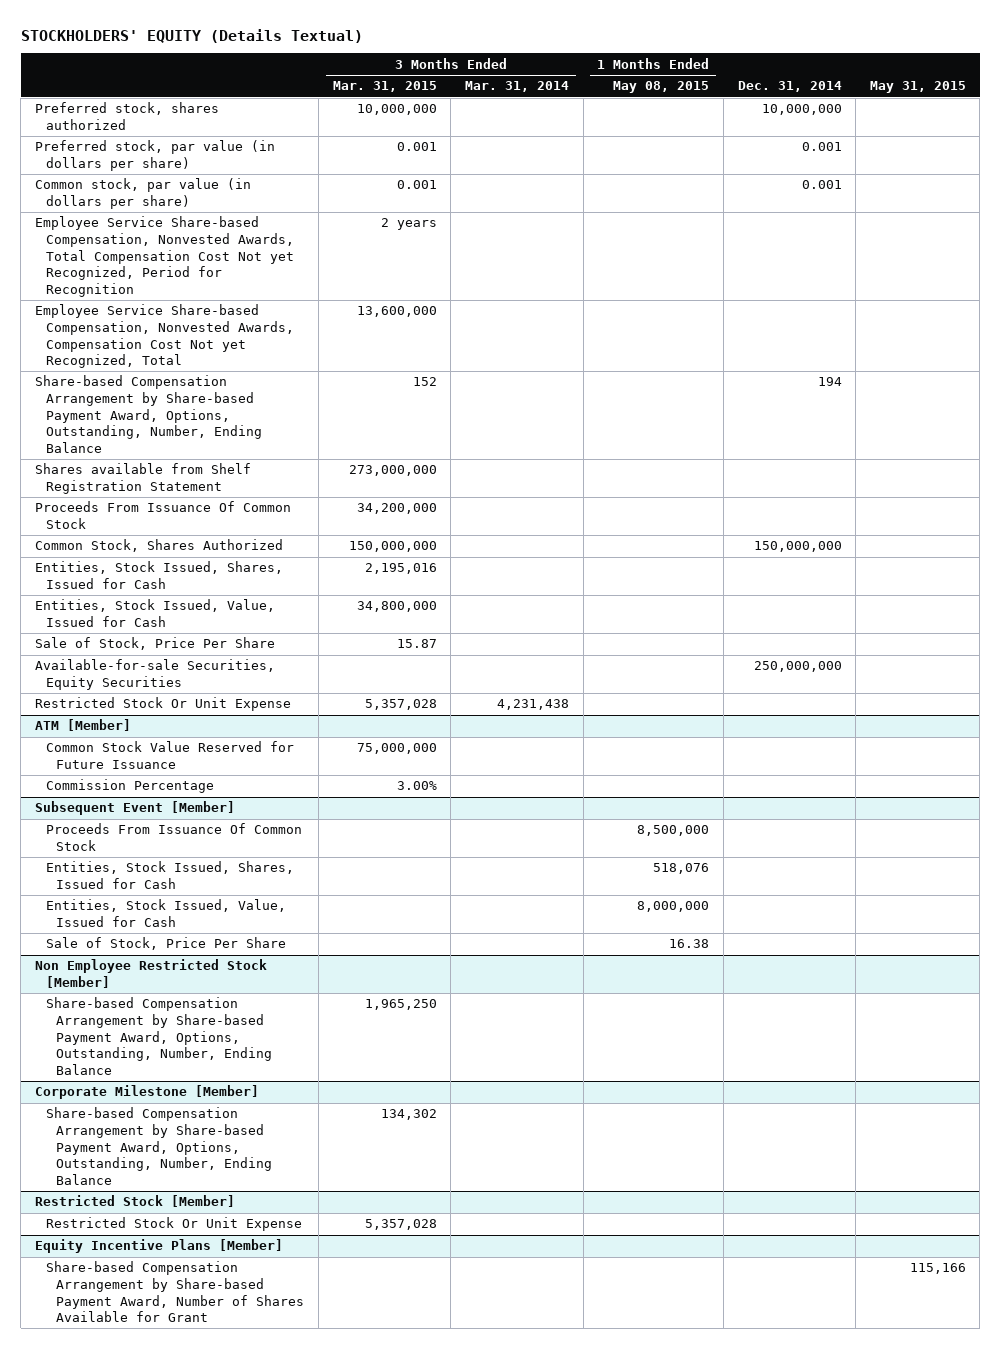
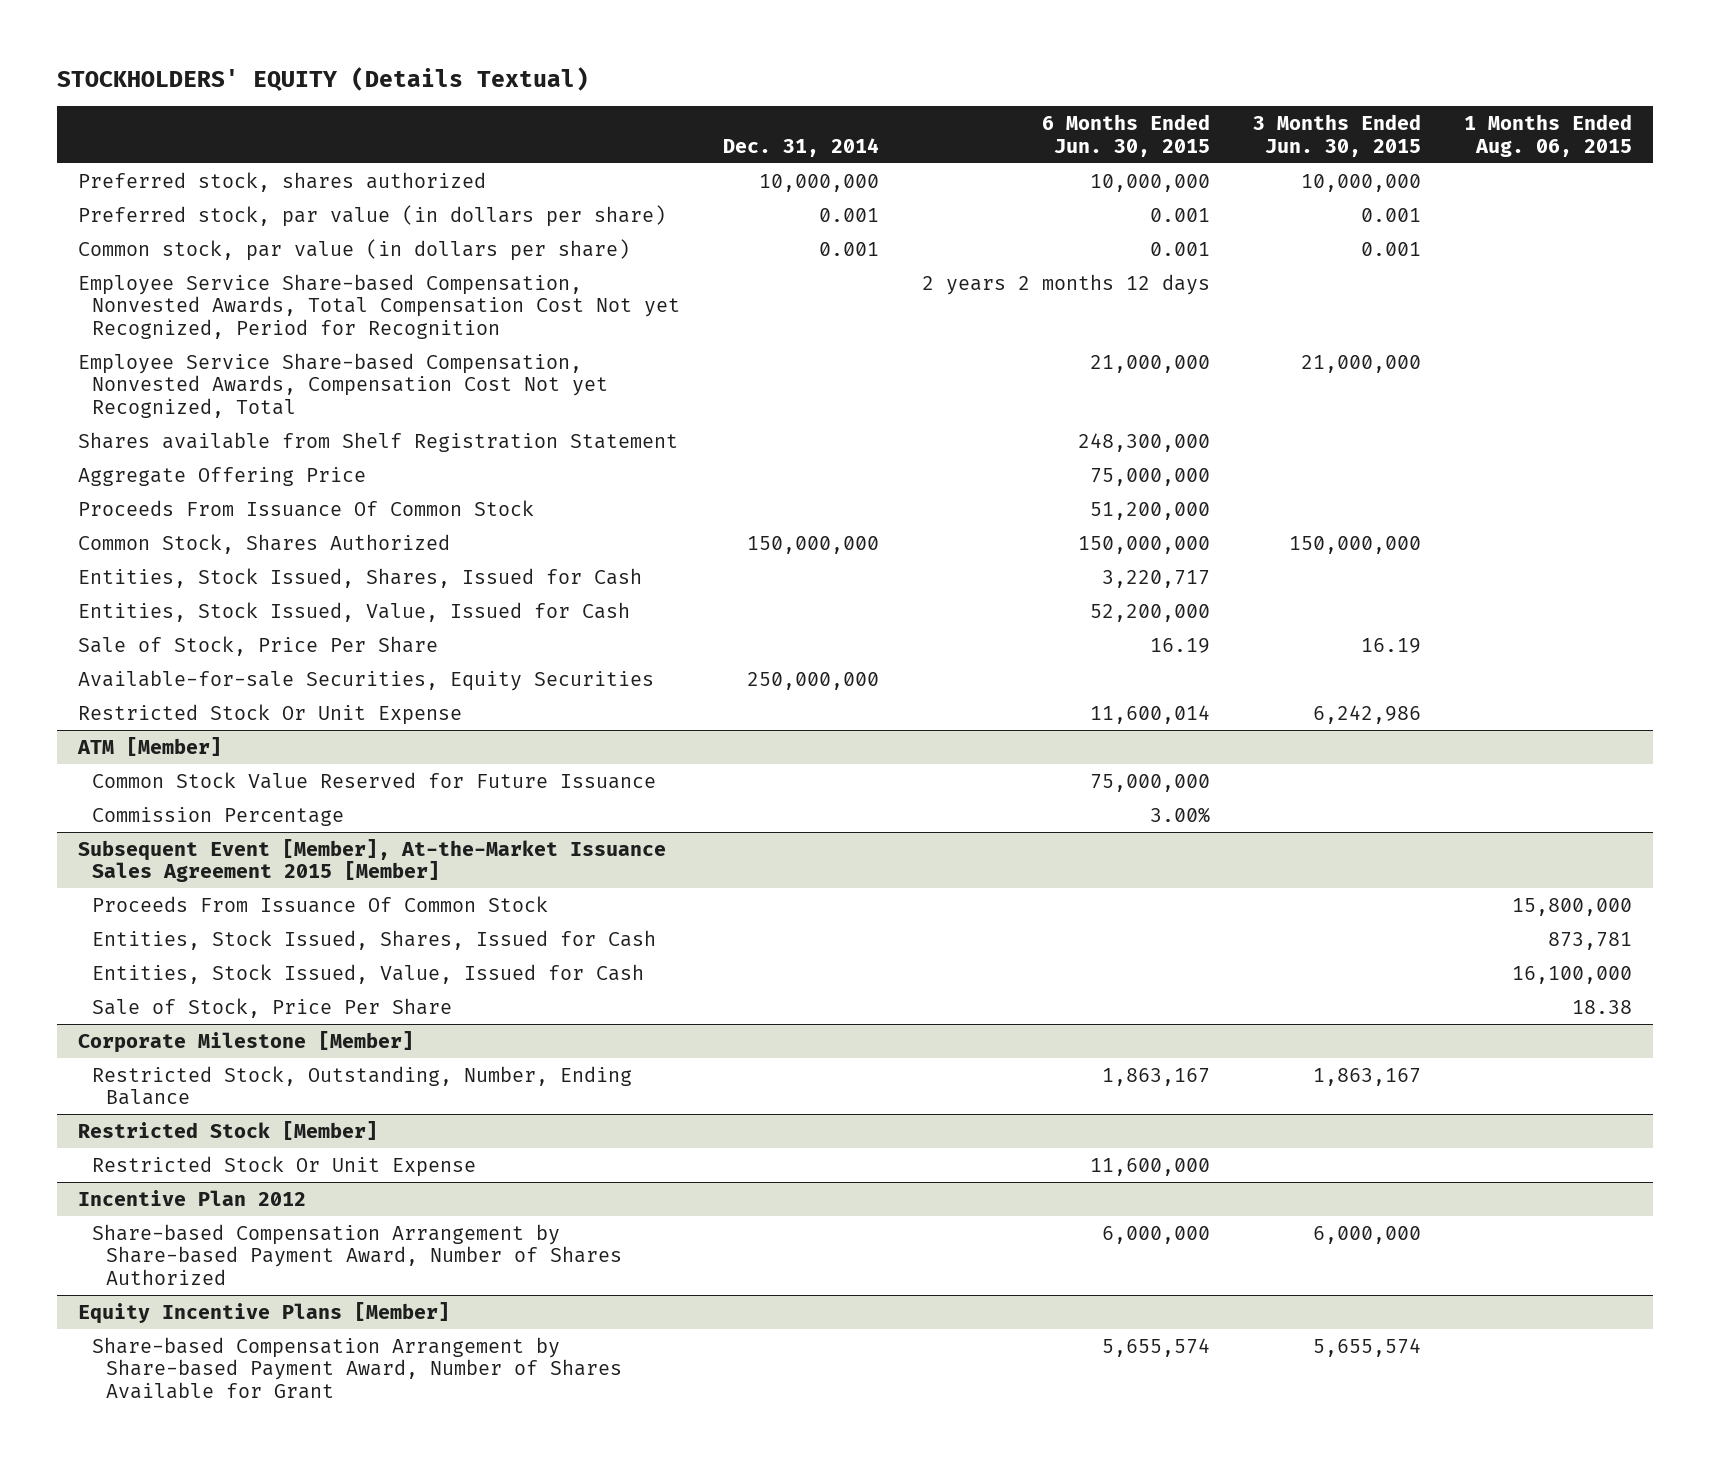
- | 3 Months Ended Mar. 31, 2015 | 3 Months Ended Mar. 31, 2014 | 1 Months Ended May 08, 2015 | Dec. 31, 2014 | May 31, 2015
+ | Dec. 31, 2014 | 6 Months Ended Jun. 30, 2015 | 3 Months Ended Jun. 30, 2015 | 1 Months Ended Aug. 06, 2015
- Share-based Compensation Arrangement by Share-based Payment Award, Options, Outstanding, Number, Ending Balance | 152 | | | 194 |
+ Aggregate Offering Price | | 75,000,000 | |
- Subsequent Event [Member]
+ Subsequent Event [Member], At-the-Market Issuance Sales Agreement 2015 [Member]
- Non Employee Restricted Stock [Member]
- Share-based Compensation Arrangement by Share-based Payment Award, Options, Outstanding, Number, Ending Balance | 1,965,250 | | | |
@ Corporate Milestone [Member]
- Share-based Compensation Arrangement by Share-based Payment Award, Options, Outstanding, Number, Ending Balance | 134,302 | | | |
+ Restricted Stock, Outstanding, Number, Ending Balance | | 1,863,167 | 1,863,167 |
+ Incentive Plan 2012
+ Share-based Compensation Arrangement by Share-based Payment Award, Number of Shares Authorized | | 6,000,000 | 6,000,000 |

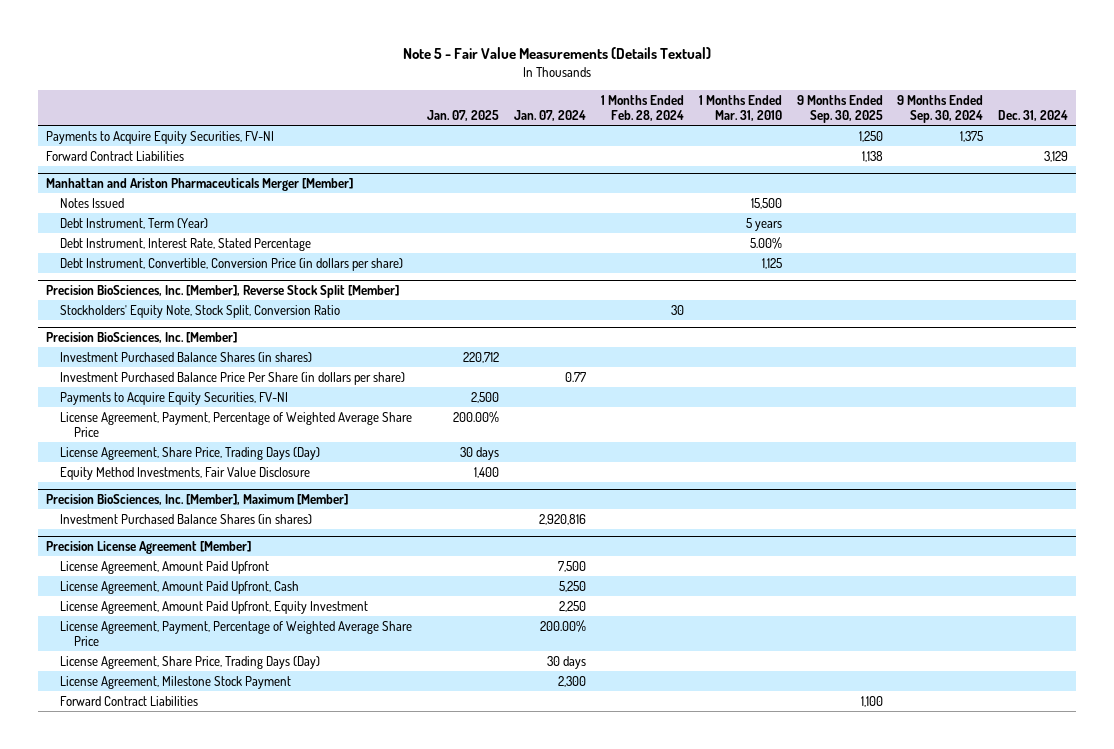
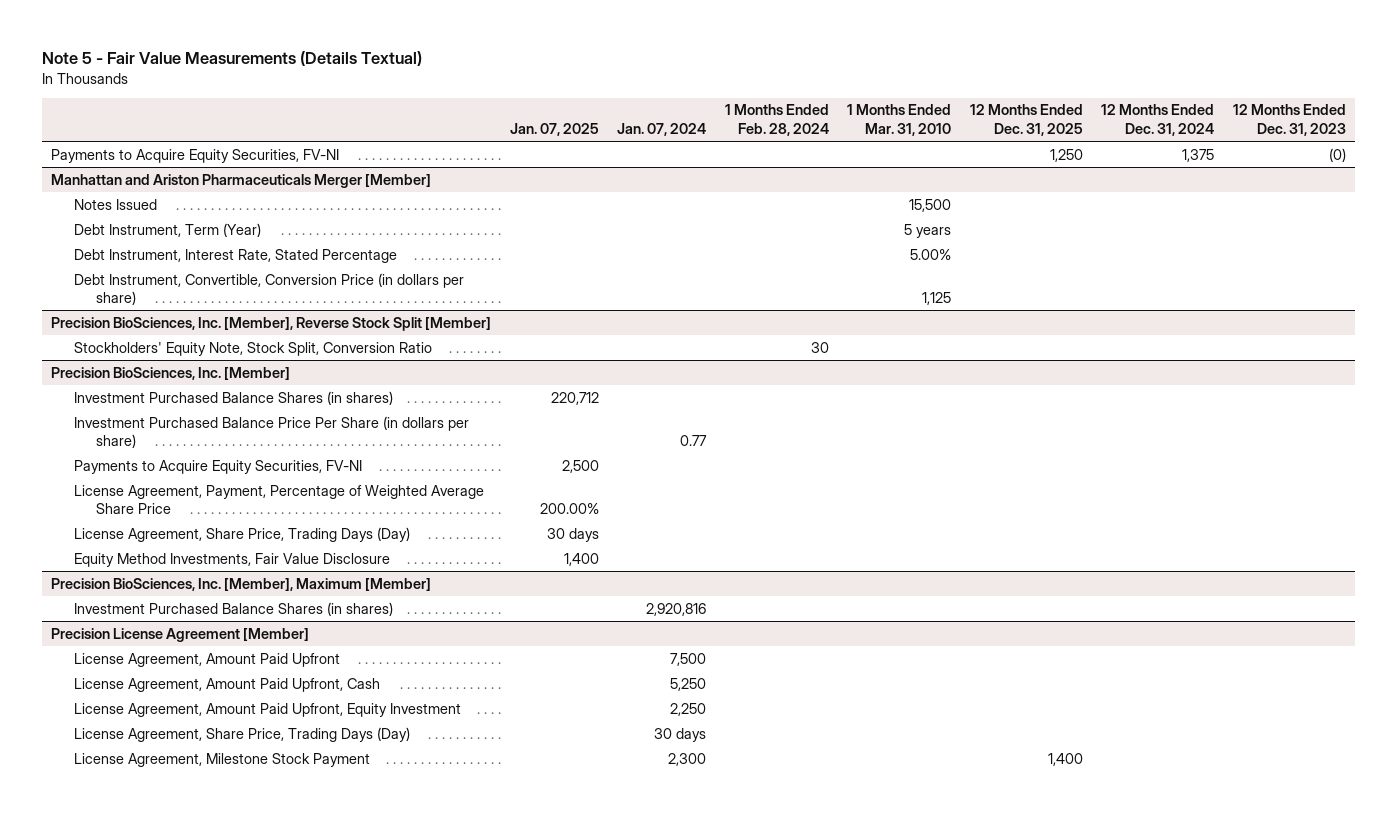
- | Jan. 07, 2025 | Jan. 07, 2024 | 1 Months Ended Feb. 28, 2024 | 1 Months Ended Mar. 31, 2010 | 9 Months Ended Sep. 30, 2025 | 9 Months Ended Sep. 30, 2024 | Dec. 31, 2024
+ | Jan. 07, 2025 | Jan. 07, 2024 | 1 Months Ended Feb. 28, 2024 | 1 Months Ended Mar. 31, 2010 | 12 Months Ended Dec. 31, 2025 | 12 Months Ended Dec. 31, 2024 | 12 Months Ended Dec. 31, 2023
- Forward Contract Liabilities | | | | | 1,138 | | 3,129
@ Precision License Agreement [Member]
- License Agreement, Payment, Percentage of Weighted Average Share Price | | 200.00% | | | | |
- Forward Contract Liabilities | | | | | 1,100 | |

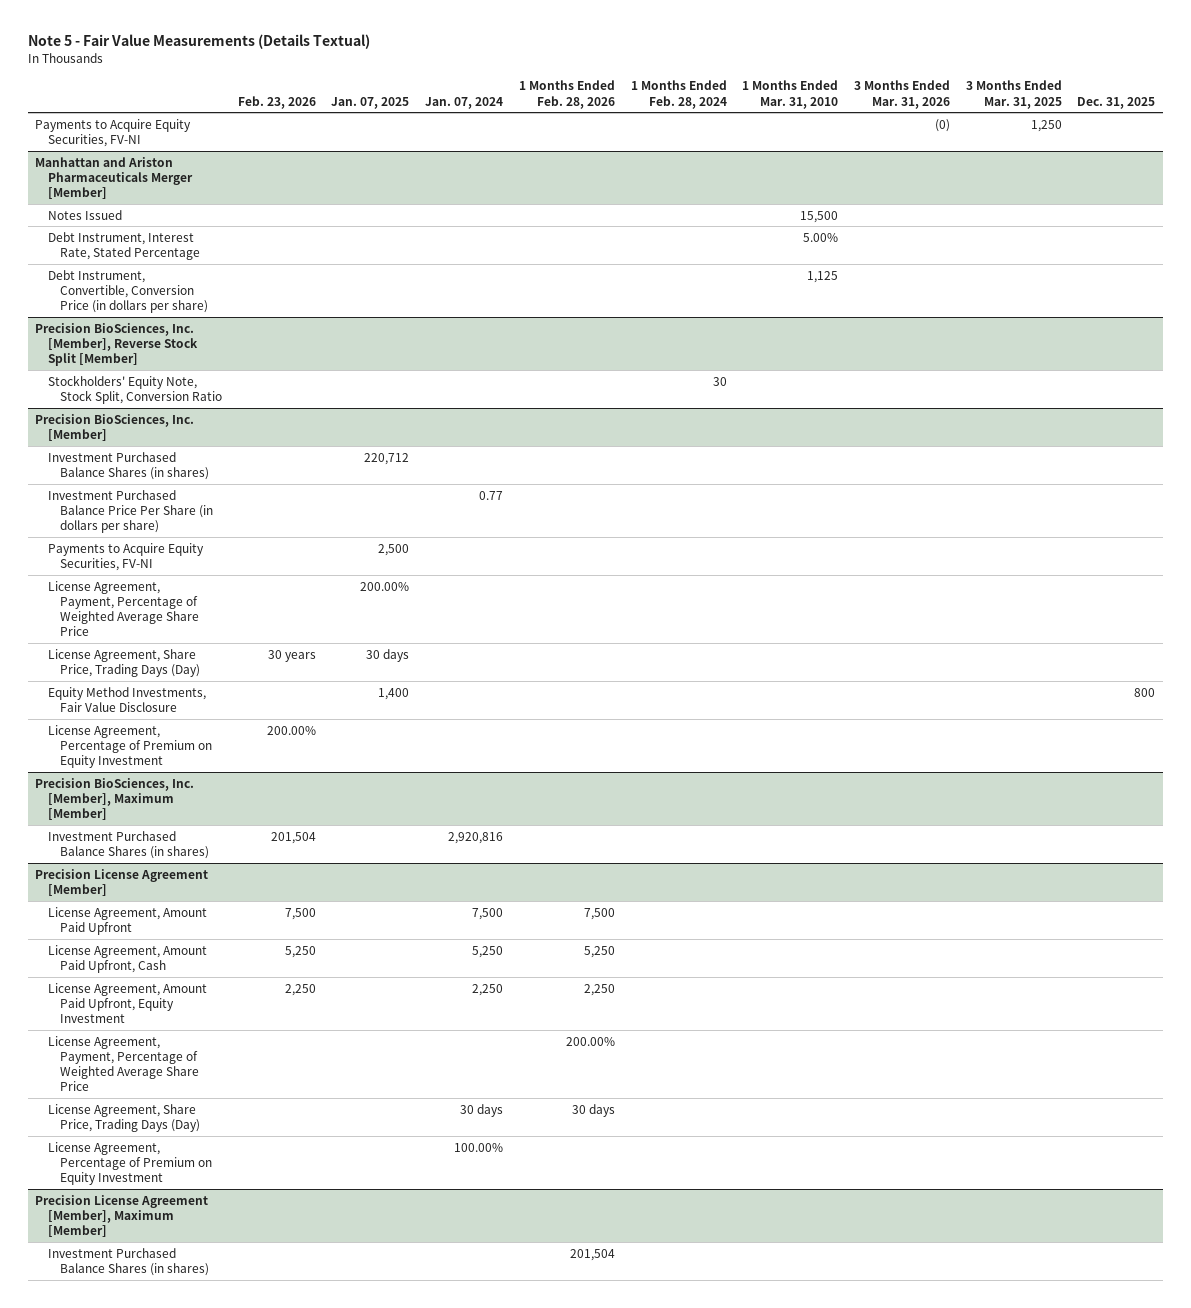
- | Jan. 07, 2025 | Jan. 07, 2024 | 1 Months Ended Feb. 28, 2024 | 1 Months Ended Mar. 31, 2010 | 12 Months Ended Dec. 31, 2025 | 12 Months Ended Dec. 31, 2024 | 12 Months Ended Dec. 31, 2023
+ | Feb. 23, 2026 | Jan. 07, 2025 | Jan. 07, 2024 | 1 Months Ended Feb. 28, 2026 | 1 Months Ended Feb. 28, 2024 | 1 Months Ended Mar. 31, 2010 | 3 Months Ended Mar. 31, 2026 | 3 Months Ended Mar. 31, 2025 | Dec. 31, 2025
@ Manhattan and Ariston Pharmaceuticals Merger [Member]
- Debt Instrument, Term (Year) | | | | 5 years | | |
@ Precision BioSciences, Inc. [Member]
+ License Agreement, Percentage of Premium on Equity Investment | 200.00% | | | | | | | |
@ Precision License Agreement [Member]
+ License Agreement, Payment, Percentage of Weighted Average Share Price | | | | 200.00% | | | | |
- License Agreement, Milestone Stock Payment | | 2,300 | | | 1,400 | |
+ License Agreement, Percentage of Premium on Equity Investment | | | 100.00% | | | | | |
+ Precision License Agreement [Member], Maximum [Member]
+ Investment Purchased Balance Shares (in shares) | | | | 201,504 | | | | |

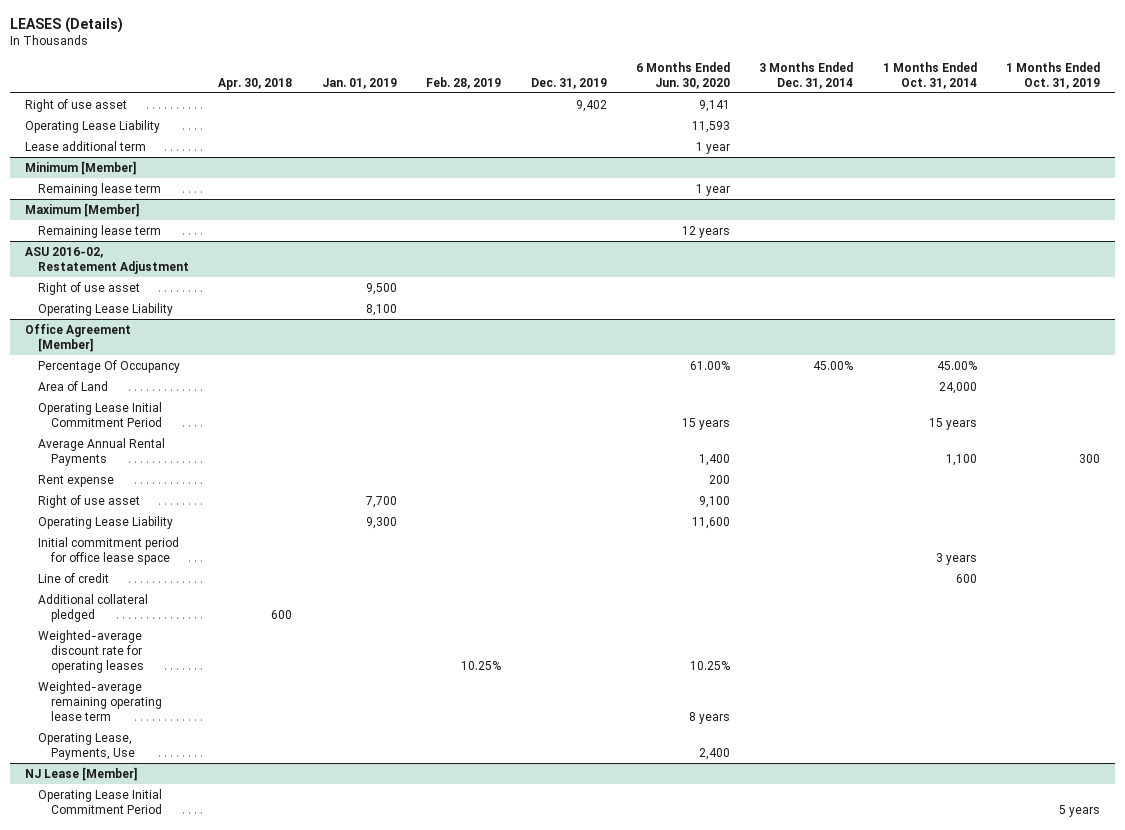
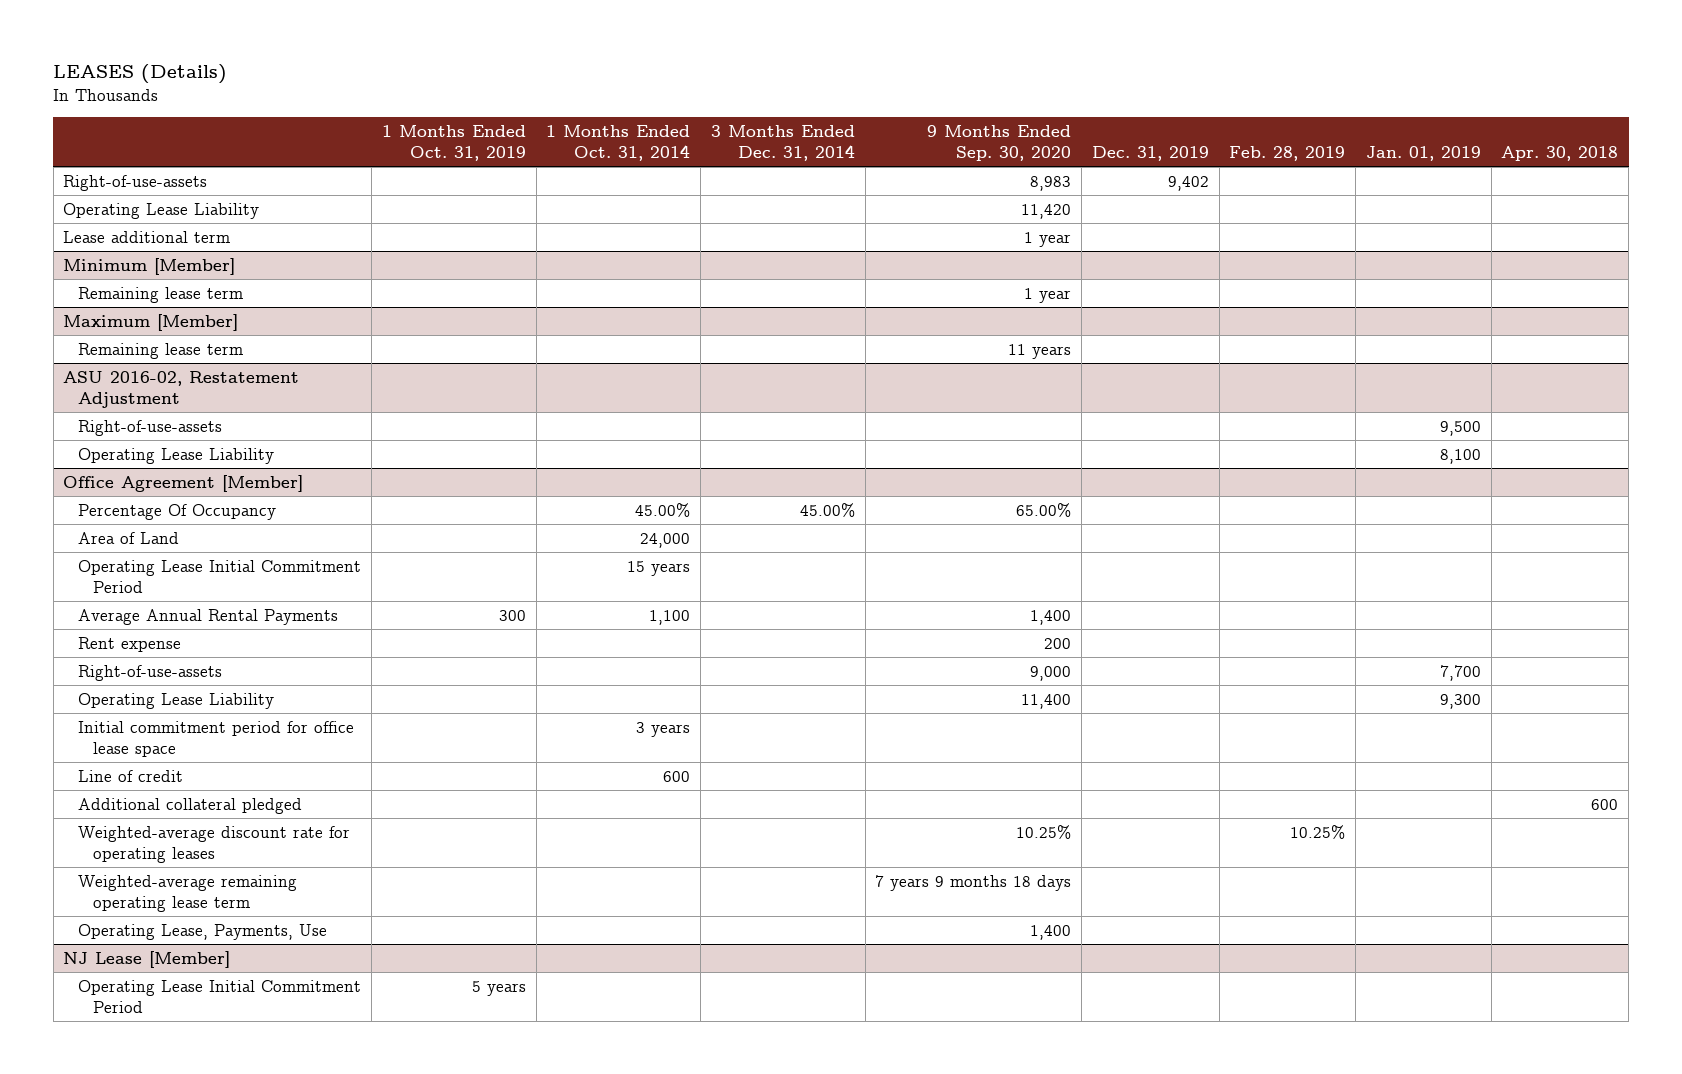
- | Apr. 30, 2018 | Jan. 01, 2019 | Feb. 28, 2019 | Dec. 31, 2019 | 6 Months Ended Jun. 30, 2020 | 3 Months Ended Dec. 31, 2014 | 1 Months Ended Oct. 31, 2014 | 1 Months Ended Oct. 31, 2019
+ | 1 Months Ended Oct. 31, 2019 | 1 Months Ended Oct. 31, 2014 | 3 Months Ended Dec. 31, 2014 | 9 Months Ended Sep. 30, 2020 | Dec. 31, 2019 | Feb. 28, 2019 | Jan. 01, 2019 | Apr. 30, 2018
- Right of use asset | | | | 9,402 | 9,141 | | |
+ Right-of-use-assets | | | | 8,983 | 9,402 | | |
@ ASU 2016-02, Restatement Adjustment
- Right of use asset | | 9,500 | | | | | |
+ Right-of-use-assets | | | | | | | 9,500 |
@ Office Agreement [Member]
- Right of use asset | | 7,700 | | | 9,100 | | |
+ Right-of-use-assets | | | | 9,000 | | | 7,700 |

